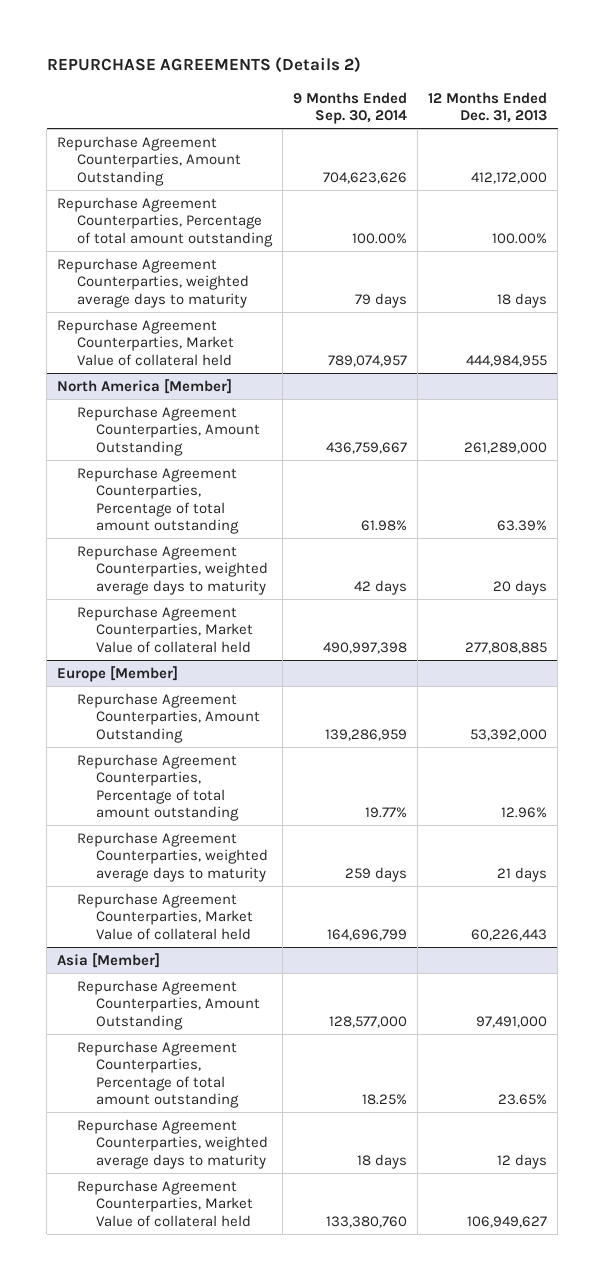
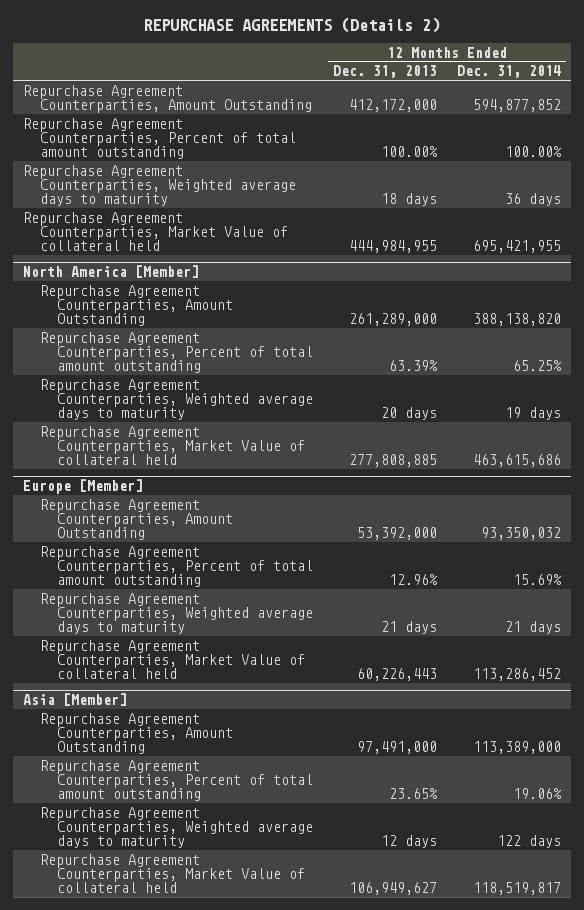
- | 9 Months Ended Sep. 30, 2014 | 12 Months Ended Dec. 31, 2013
+ | 12 Months Ended Dec. 31, 2013 | 12 Months Ended Dec. 31, 2014
- Repurchase Agreement Counterparties, Percentage of total amount outstanding | 100.00% | 100.00%
- Repurchase Agreement Counterparties, weighted average days to maturity | 79 days | 18 days
+ Repurchase Agreement Counterparties, Percent of total amount outstanding | 100.00% | 100.00%
+ Repurchase Agreement Counterparties, Weighted average days to maturity | 18 days | 36 days
@ North America [Member]
- Repurchase Agreement Counterparties, Percentage of total amount outstanding | 61.98% | 63.39%
- Repurchase Agreement Counterparties, weighted average days to maturity | 42 days | 20 days
+ Repurchase Agreement Counterparties, Percent of total amount outstanding | 63.39% | 65.25%
+ Repurchase Agreement Counterparties, Weighted average days to maturity | 20 days | 19 days
@ Europe [Member]
- Repurchase Agreement Counterparties, Percentage of total amount outstanding | 19.77% | 12.96%
- Repurchase Agreement Counterparties, weighted average days to maturity | 259 days | 21 days
+ Repurchase Agreement Counterparties, Percent of total amount outstanding | 12.96% | 15.69%
+ Repurchase Agreement Counterparties, Weighted average days to maturity | 21 days | 21 days
@ Asia [Member]
- Repurchase Agreement Counterparties, Percentage of total amount outstanding | 18.25% | 23.65%
- Repurchase Agreement Counterparties, weighted average days to maturity | 18 days | 12 days
+ Repurchase Agreement Counterparties, Percent of total amount outstanding | 23.65% | 19.06%
+ Repurchase Agreement Counterparties, Weighted average days to maturity | 12 days | 122 days

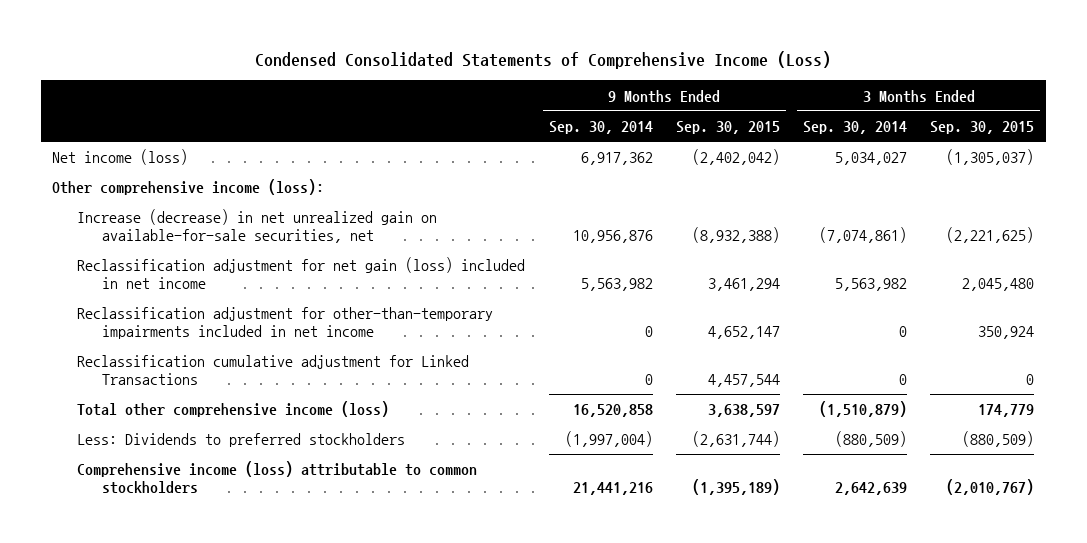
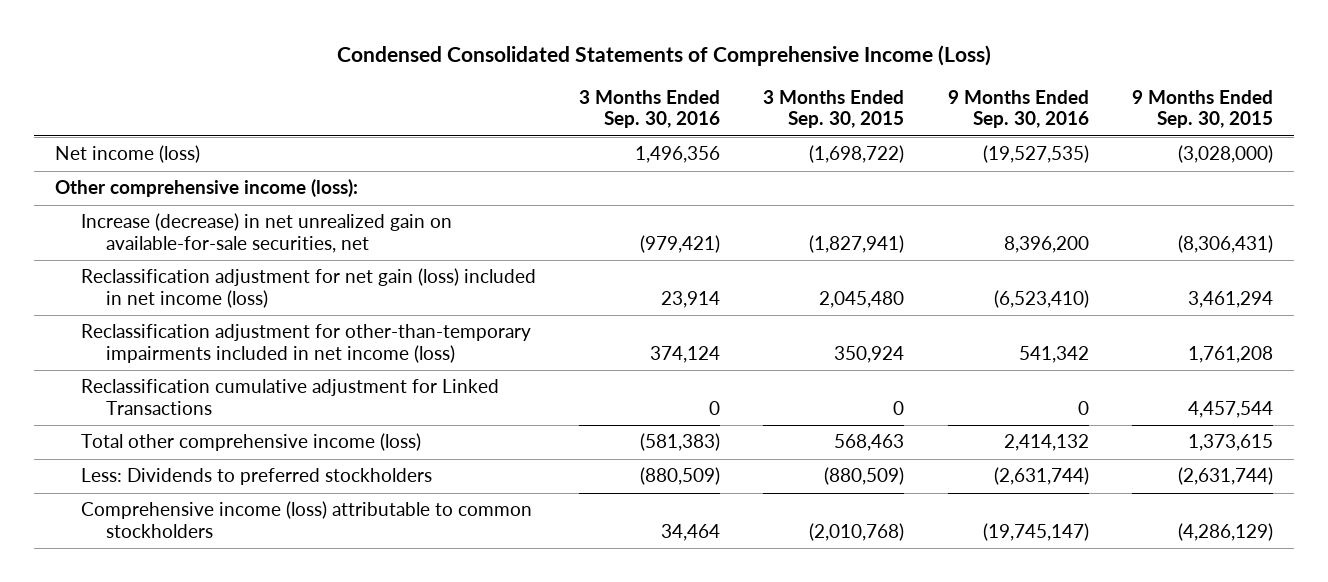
- | 9 Months Ended Sep. 30, 2014 | 9 Months Ended Sep. 30, 2015 | 3 Months Ended Sep. 30, 2014 | 3 Months Ended Sep. 30, 2015
+ | 3 Months Ended Sep. 30, 2016 | 3 Months Ended Sep. 30, 2015 | 9 Months Ended Sep. 30, 2016 | 9 Months Ended Sep. 30, 2015
- Net income (loss) | 6,917,362 | (2,402,042) | 5,034,027 | (1,305,037)
+ Net income (loss) | 1,496,356 | (1,698,722) | (19,527,535) | (3,028,000)
- Increase (decrease) in net unrealized gain on available-for-sale securities, net | 10,956,876 | (8,932,388) | (7,074,861) | (2,221,625)
- Reclassification adjustment for net gain (loss) included in net income | 5,563,982 | 3,461,294 | 5,563,982 | 2,045,480
- Reclassification adjustment for other-than-temporary impairments included in net income | 0 | 4,652,147 | 0 | 350,924
+ Increase (decrease) in net unrealized gain on available-for-sale securities, net | (979,421) | (1,827,941) | 8,396,200 | (8,306,431)
+ Reclassification adjustment for net gain (loss) included in net income (loss) | 23,914 | 2,045,480 | (6,523,410) | 3,461,294
+ Reclassification adjustment for other-than-temporary impairments included in net income (loss) | 374,124 | 350,924 | 541,342 | 1,761,208
- Total other comprehensive income (loss) | 16,520,858 | 3,638,597 | (1,510,879) | 174,779
+ Total other comprehensive income (loss) | (581,383) | 568,463 | 2,414,132 | 1,373,615
- Comprehensive income (loss) attributable to common stockholders | 21,441,216 | (1,395,189) | 2,642,639 | (2,010,767)
+ Comprehensive income (loss) attributable to common stockholders | 34,464 | (2,010,768) | (19,745,147) | (4,286,129)

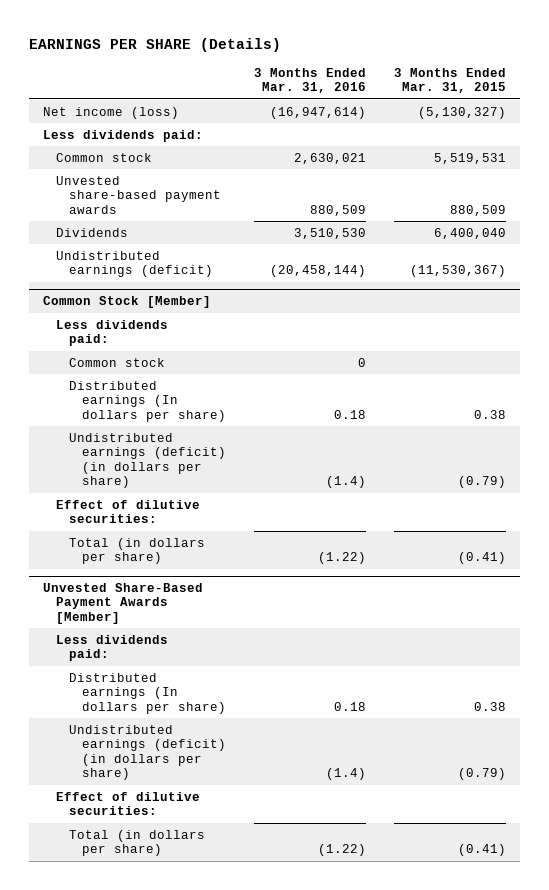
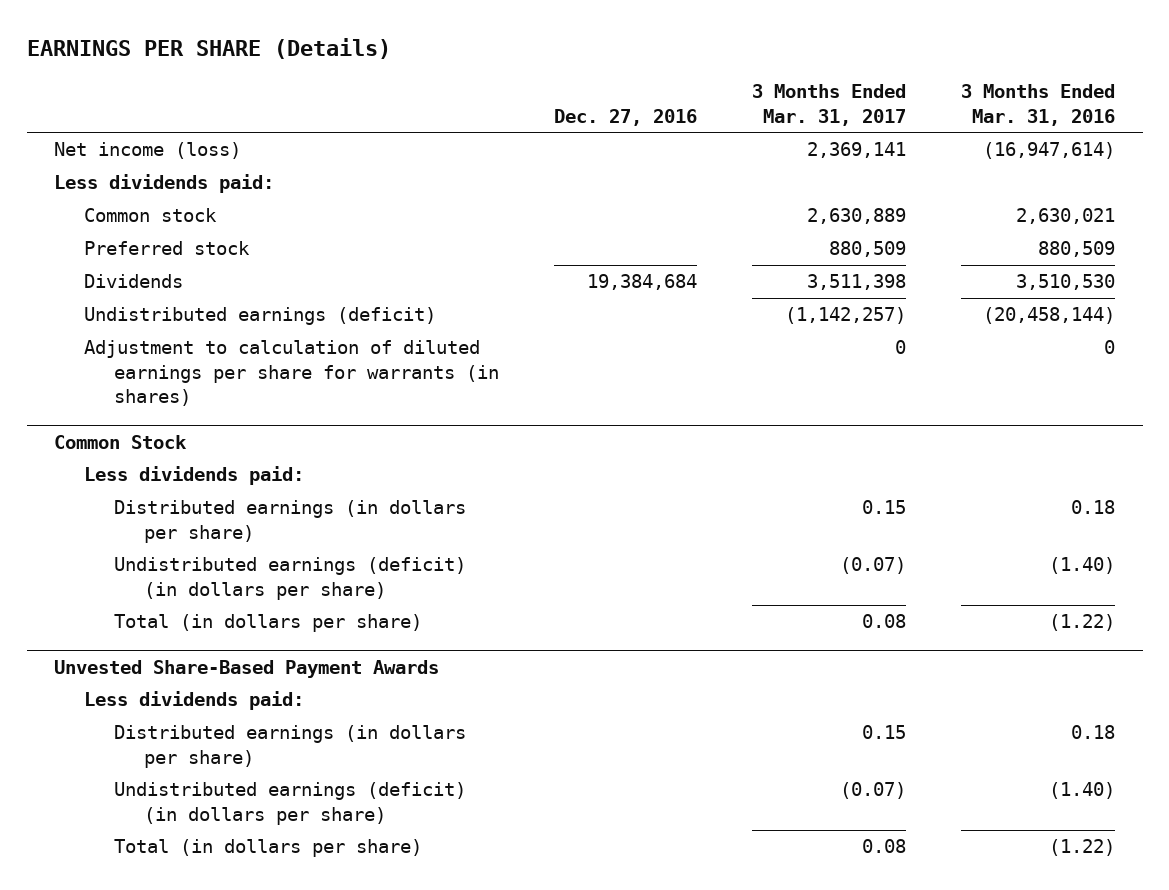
- | 3 Months Ended Mar. 31, 2016 | 3 Months Ended Mar. 31, 2015
+ | Dec. 27, 2016 | 3 Months Ended Mar. 31, 2017 | 3 Months Ended Mar. 31, 2016
- Unvested share-based payment awards | 880,509 | 880,509
+ Preferred stock | | 880,509 | 880,509
- Common Stock [Member]
+ Adjustment to calculation of diluted earnings per share for warrants (in shares) | | 0 | 0
+ Common Stock
- Common stock | 0 |
- Distributed earnings (In dollars per share) | 0.18 | 0.38
- Undistributed earnings (deficit) (in dollars per share) | (1.4) | (0.79)
- Effect of dilutive securities:
+ Distributed earnings (in dollars per share) | | 0.15 | 0.18
+ Undistributed earnings (deficit) (in dollars per share) | | (0.07) | (1.40)
- Unvested Share-Based Payment Awards [Member]
+ Unvested Share-Based Payment Awards
- Distributed earnings (In dollars per share) | 0.18 | 0.38
- Undistributed earnings (deficit) (in dollars per share) | (1.4) | (0.79)
- Effect of dilutive securities:
+ Distributed earnings (in dollars per share) | | 0.15 | 0.18
+ Undistributed earnings (deficit) (in dollars per share) | | (0.07) | (1.40)

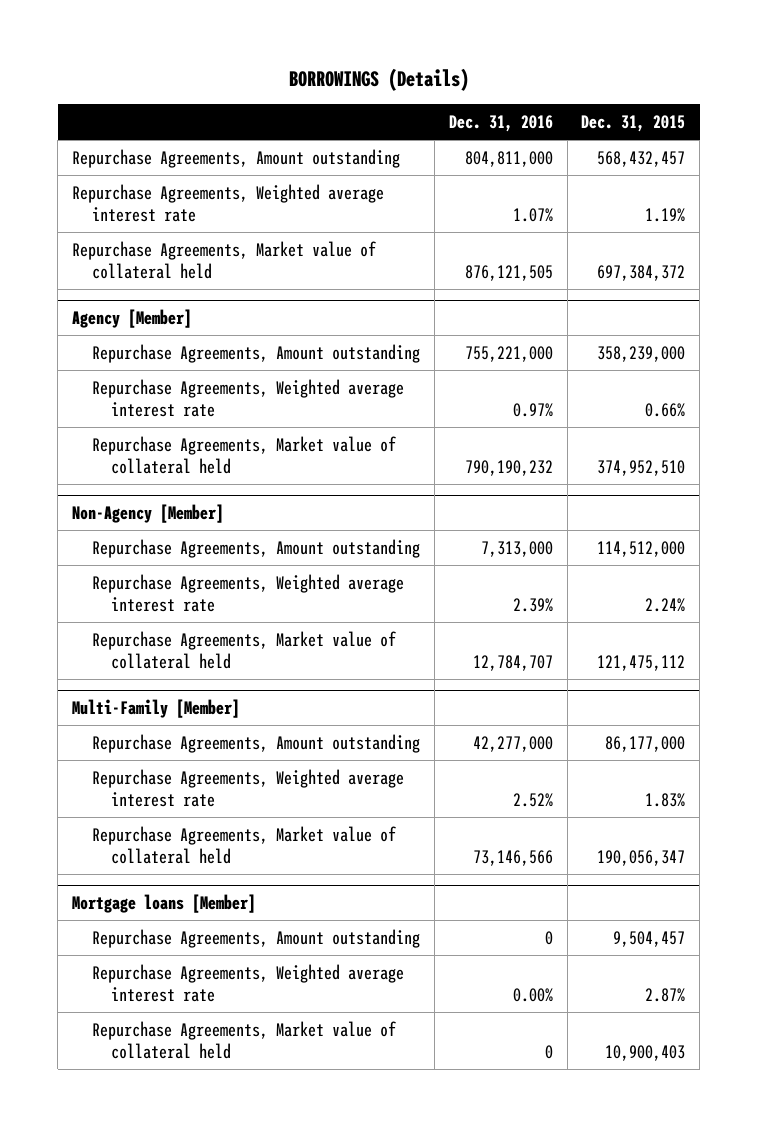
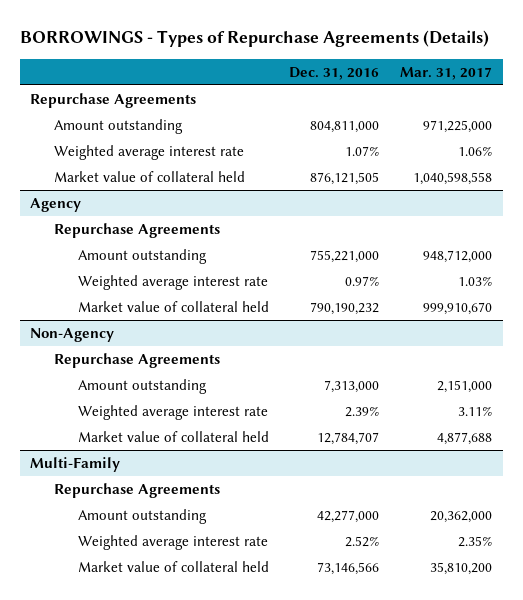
- BORROWINGS (Details)
+ BORROWINGS - Types of Repurchase Agreements (Details)
- | Dec. 31, 2016 | Dec. 31, 2015
+ | Dec. 31, 2016 | Mar. 31, 2017
- Repurchase Agreements, Amount outstanding | 804,811,000 | 568,432,457
- Repurchase Agreements, Weighted average interest rate | 1.07% | 1.19%
- Repurchase Agreements, Market value of collateral held | 876,121,505 | 697,384,372
- Agency [Member]
- Repurchase Agreements, Amount outstanding | 755,221,000 | 358,239,000
- Repurchase Agreements, Weighted average interest rate | 0.97% | 0.66%
- Repurchase Agreements, Market value of collateral held | 790,190,232 | 374,952,510
- Non-Agency [Member]
- Repurchase Agreements, Amount outstanding | 7,313,000 | 114,512,000
- Repurchase Agreements, Weighted average interest rate | 2.39% | 2.24%
- Repurchase Agreements, Market value of collateral held | 12,784,707 | 121,475,112
- Multi-Family [Member]
- Repurchase Agreements, Amount outstanding | 42,277,000 | 86,177,000
- Repurchase Agreements, Weighted average interest rate | 2.52% | 1.83%
- Repurchase Agreements, Market value of collateral held | 73,146,566 | 190,056,347
- Mortgage loans [Member]
- Repurchase Agreements, Amount outstanding | 0 | 9,504,457
- Repurchase Agreements, Weighted average interest rate | 0.00% | 2.87%
- Repurchase Agreements, Market value of collateral held | 0 | 10,900,403
+ Repurchase Agreements
+ Amount outstanding | 804,811,000 | 971,225,000
+ Weighted average interest rate | 1.07% | 1.06%
+ Market value of collateral held | 876,121,505 | 1,040,598,558
+ Agency
+ Repurchase Agreements
+ Amount outstanding | 755,221,000 | 948,712,000
+ Weighted average interest rate | 0.97% | 1.03%
+ Market value of collateral held | 790,190,232 | 999,910,670
+ Non-Agency
+ Repurchase Agreements
+ Amount outstanding | 7,313,000 | 2,151,000
+ Weighted average interest rate | 2.39% | 3.11%
+ Market value of collateral held | 12,784,707 | 4,877,688
+ Multi-Family
+ Repurchase Agreements
+ Amount outstanding | 42,277,000 | 20,362,000
+ Weighted average interest rate | 2.52% | 2.35%
+ Market value of collateral held | 73,146,566 | 35,810,200

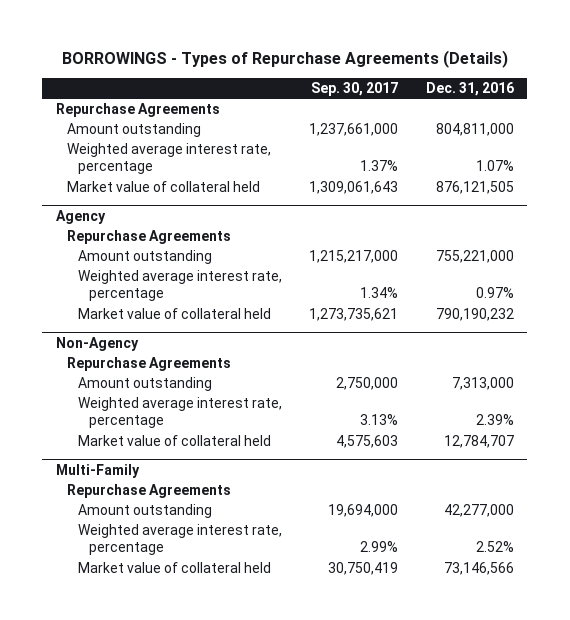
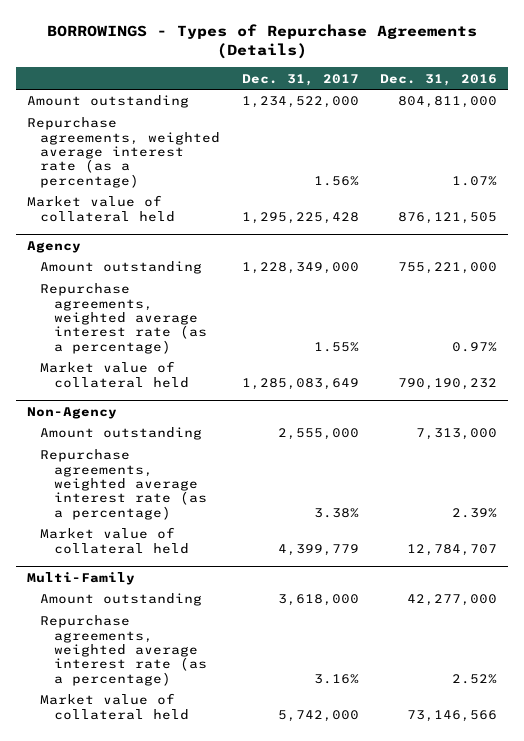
- | Sep. 30, 2017 | Dec. 31, 2016
+ | Dec. 31, 2017 | Dec. 31, 2016
- Repurchase Agreements
- Weighted average interest rate, percentage | 1.37% | 1.07%
+ Repurchase agreements, weighted average interest rate (as a percentage) | 1.56% | 1.07%
@ Agency
- Repurchase Agreements
- Weighted average interest rate, percentage | 1.34% | 0.97%
+ Repurchase agreements, weighted average interest rate (as a percentage) | 1.55% | 0.97%
@ Non-Agency
- Repurchase Agreements
- Weighted average interest rate, percentage | 3.13% | 2.39%
+ Repurchase agreements, weighted average interest rate (as a percentage) | 3.38% | 2.39%
@ Multi-Family
- Repurchase Agreements
- Weighted average interest rate, percentage | 2.99% | 2.52%
+ Repurchase agreements, weighted average interest rate (as a percentage) | 3.16% | 2.52%

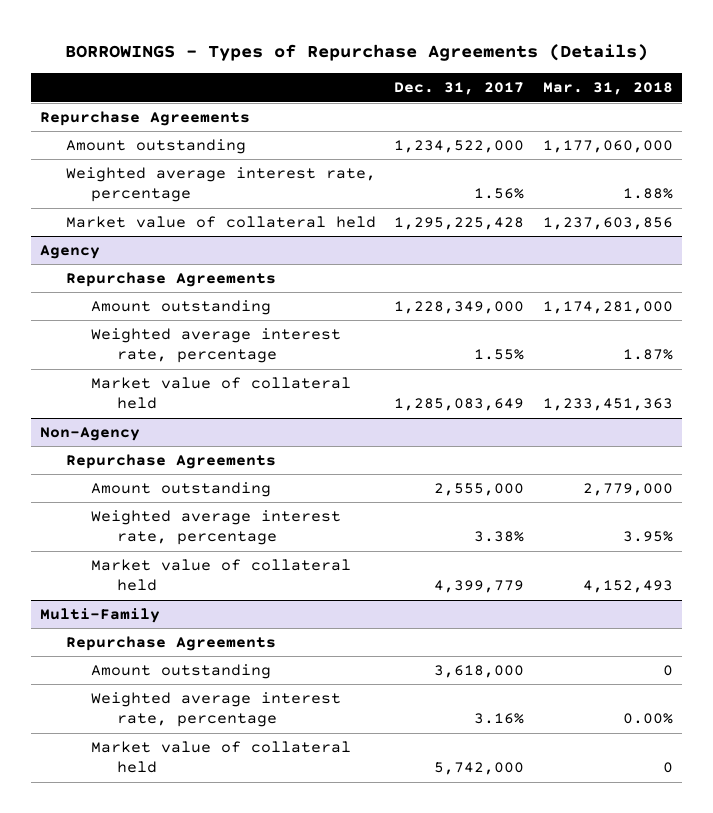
- | Dec. 31, 2017 | Dec. 31, 2016
+ | Dec. 31, 2017 | Mar. 31, 2018
+ Repurchase Agreements
- Repurchase agreements, weighted average interest rate (as a percentage) | 1.56% | 1.07%
+ Weighted average interest rate, percentage | 1.56% | 1.88%
@ Agency
+ Repurchase Agreements
- Repurchase agreements, weighted average interest rate (as a percentage) | 1.55% | 0.97%
+ Weighted average interest rate, percentage | 1.55% | 1.87%
@ Non-Agency
+ Repurchase Agreements
- Repurchase agreements, weighted average interest rate (as a percentage) | 3.38% | 2.39%
+ Weighted average interest rate, percentage | 3.38% | 3.95%
@ Multi-Family
+ Repurchase Agreements
- Repurchase agreements, weighted average interest rate (as a percentage) | 3.16% | 2.52%
+ Weighted average interest rate, percentage | 3.16% | 0.00%

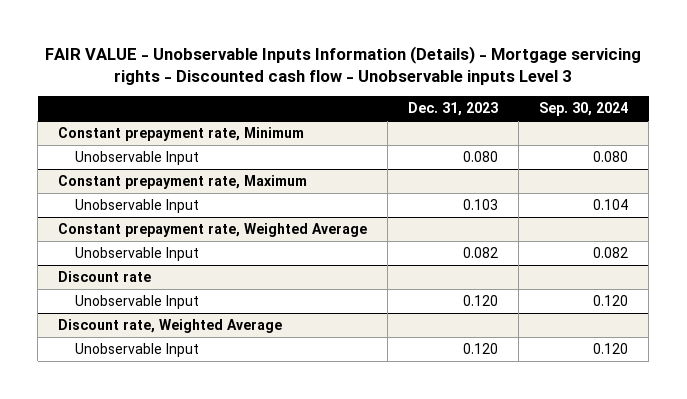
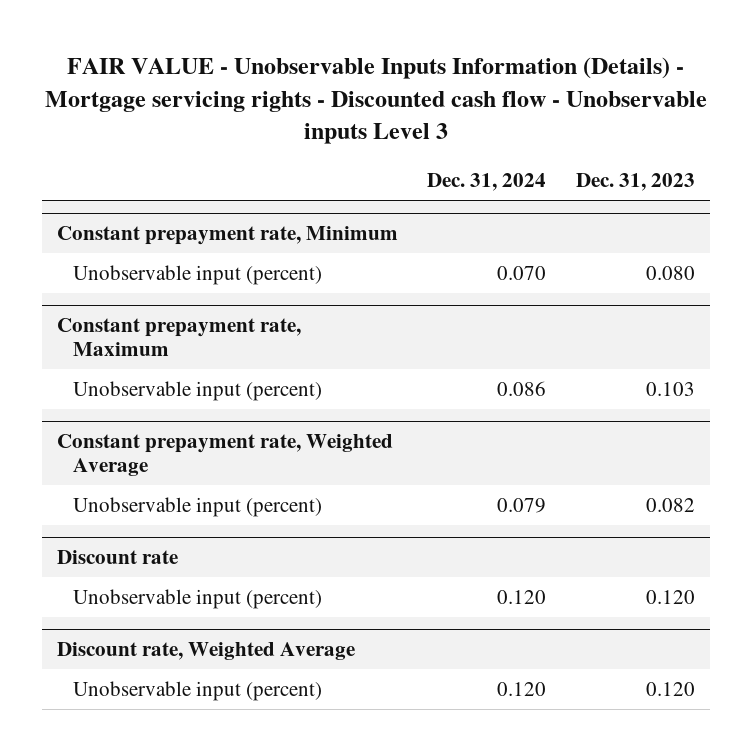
- | Dec. 31, 2023 | Sep. 30, 2024
+ | Dec. 31, 2024 | Dec. 31, 2023
@ Constant prepayment rate, Minimum
- Unobservable Input | 0.080 | 0.080
+ Unobservable input (percent) | 0.070 | 0.080
@ Constant prepayment rate, Maximum
- Unobservable Input | 0.103 | 0.104
+ Unobservable input (percent) | 0.086 | 0.103
@ Constant prepayment rate, Weighted Average
- Unobservable Input | 0.082 | 0.082
+ Unobservable input (percent) | 0.079 | 0.082
@ Discount rate
- Unobservable Input | 0.120 | 0.120
+ Unobservable input (percent) | 0.120 | 0.120
@ Discount rate, Weighted Average
- Unobservable Input | 0.120 | 0.120
+ Unobservable input (percent) | 0.120 | 0.120

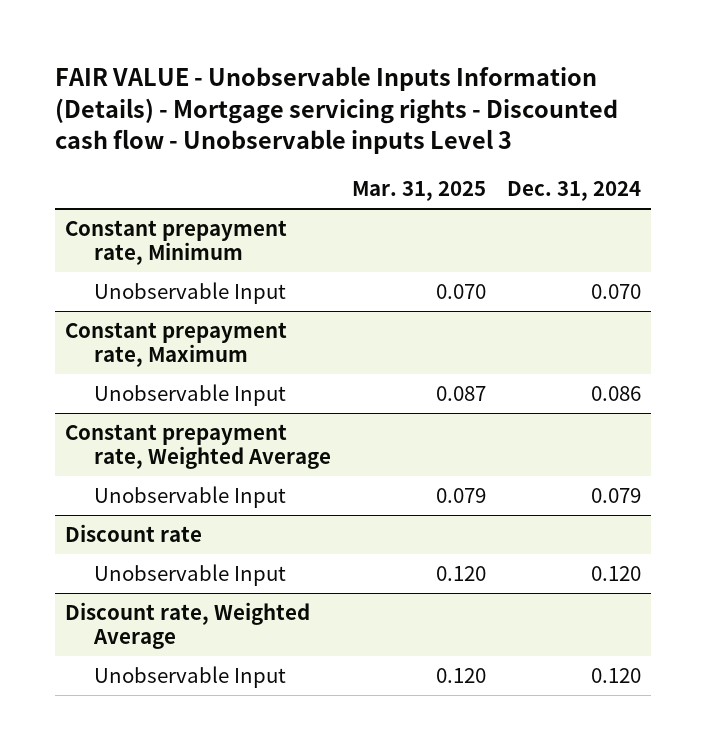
- | Dec. 31, 2024 | Dec. 31, 2023
+ | Mar. 31, 2025 | Dec. 31, 2024
@ Constant prepayment rate, Minimum
- Unobservable input (percent) | 0.070 | 0.080
+ Unobservable Input | 0.070 | 0.070
@ Constant prepayment rate, Maximum
- Unobservable input (percent) | 0.086 | 0.103
+ Unobservable Input | 0.087 | 0.086
@ Constant prepayment rate, Weighted Average
- Unobservable input (percent) | 0.079 | 0.082
+ Unobservable Input | 0.079 | 0.079
@ Discount rate
- Unobservable input (percent) | 0.120 | 0.120
+ Unobservable Input | 0.120 | 0.120
@ Discount rate, Weighted Average
- Unobservable input (percent) | 0.120 | 0.120
+ Unobservable Input | 0.120 | 0.120

